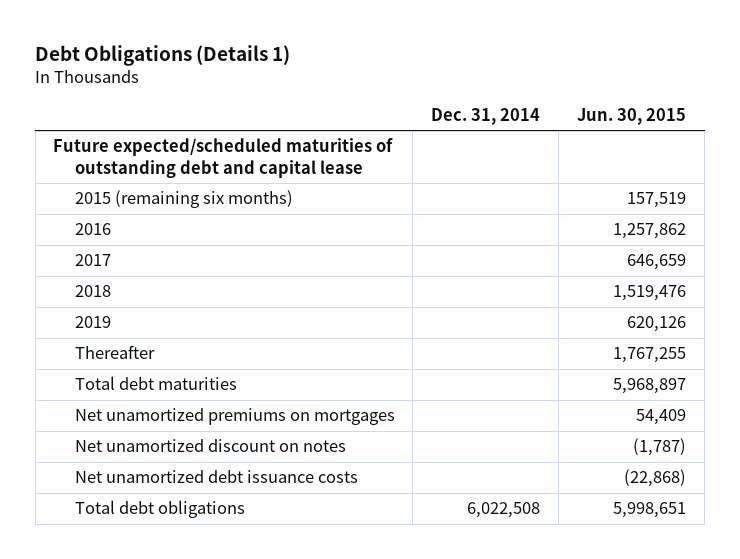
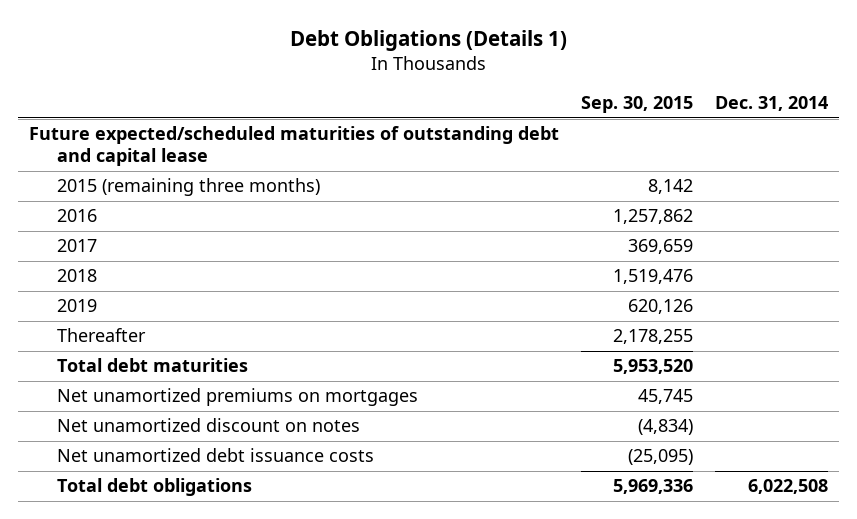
- | Dec. 31, 2014 | Jun. 30, 2015
+ | Sep. 30, 2015 | Dec. 31, 2014
- 2015 (remaining six months) | | 157,519
+ 2015 (remaining three months) | 8,142 |

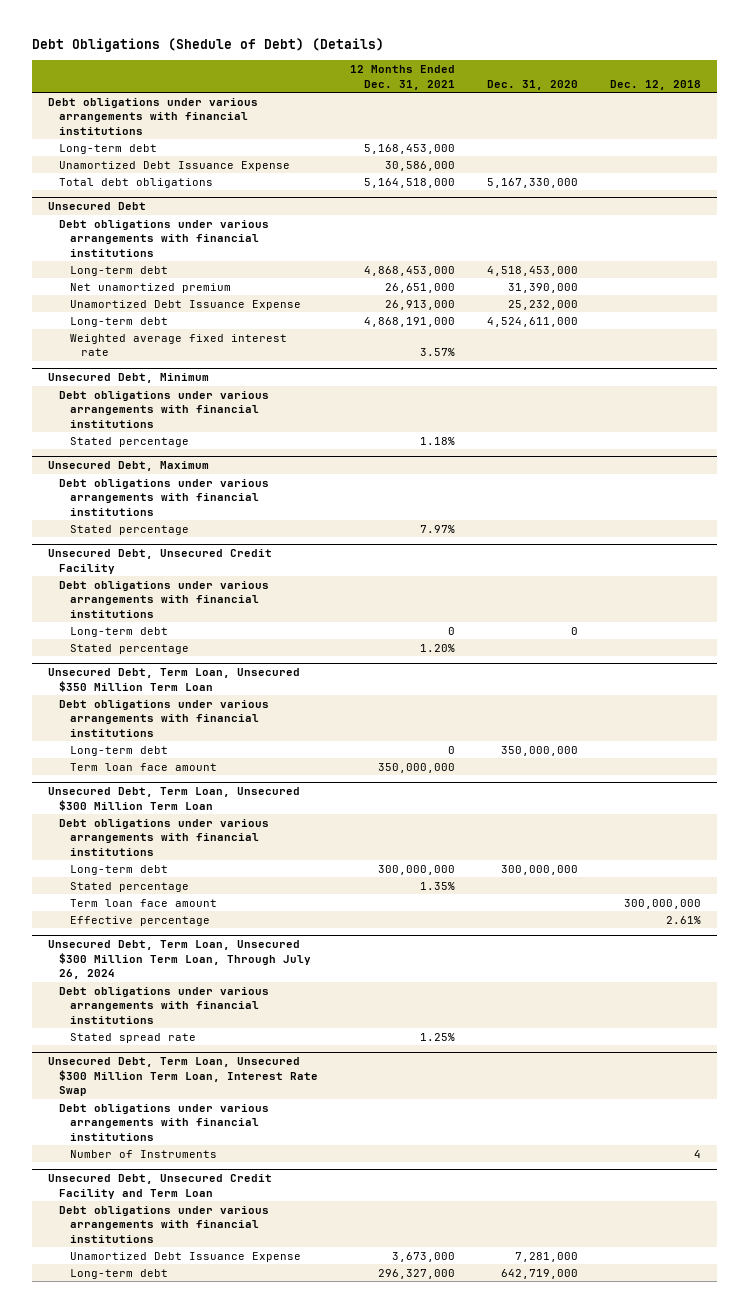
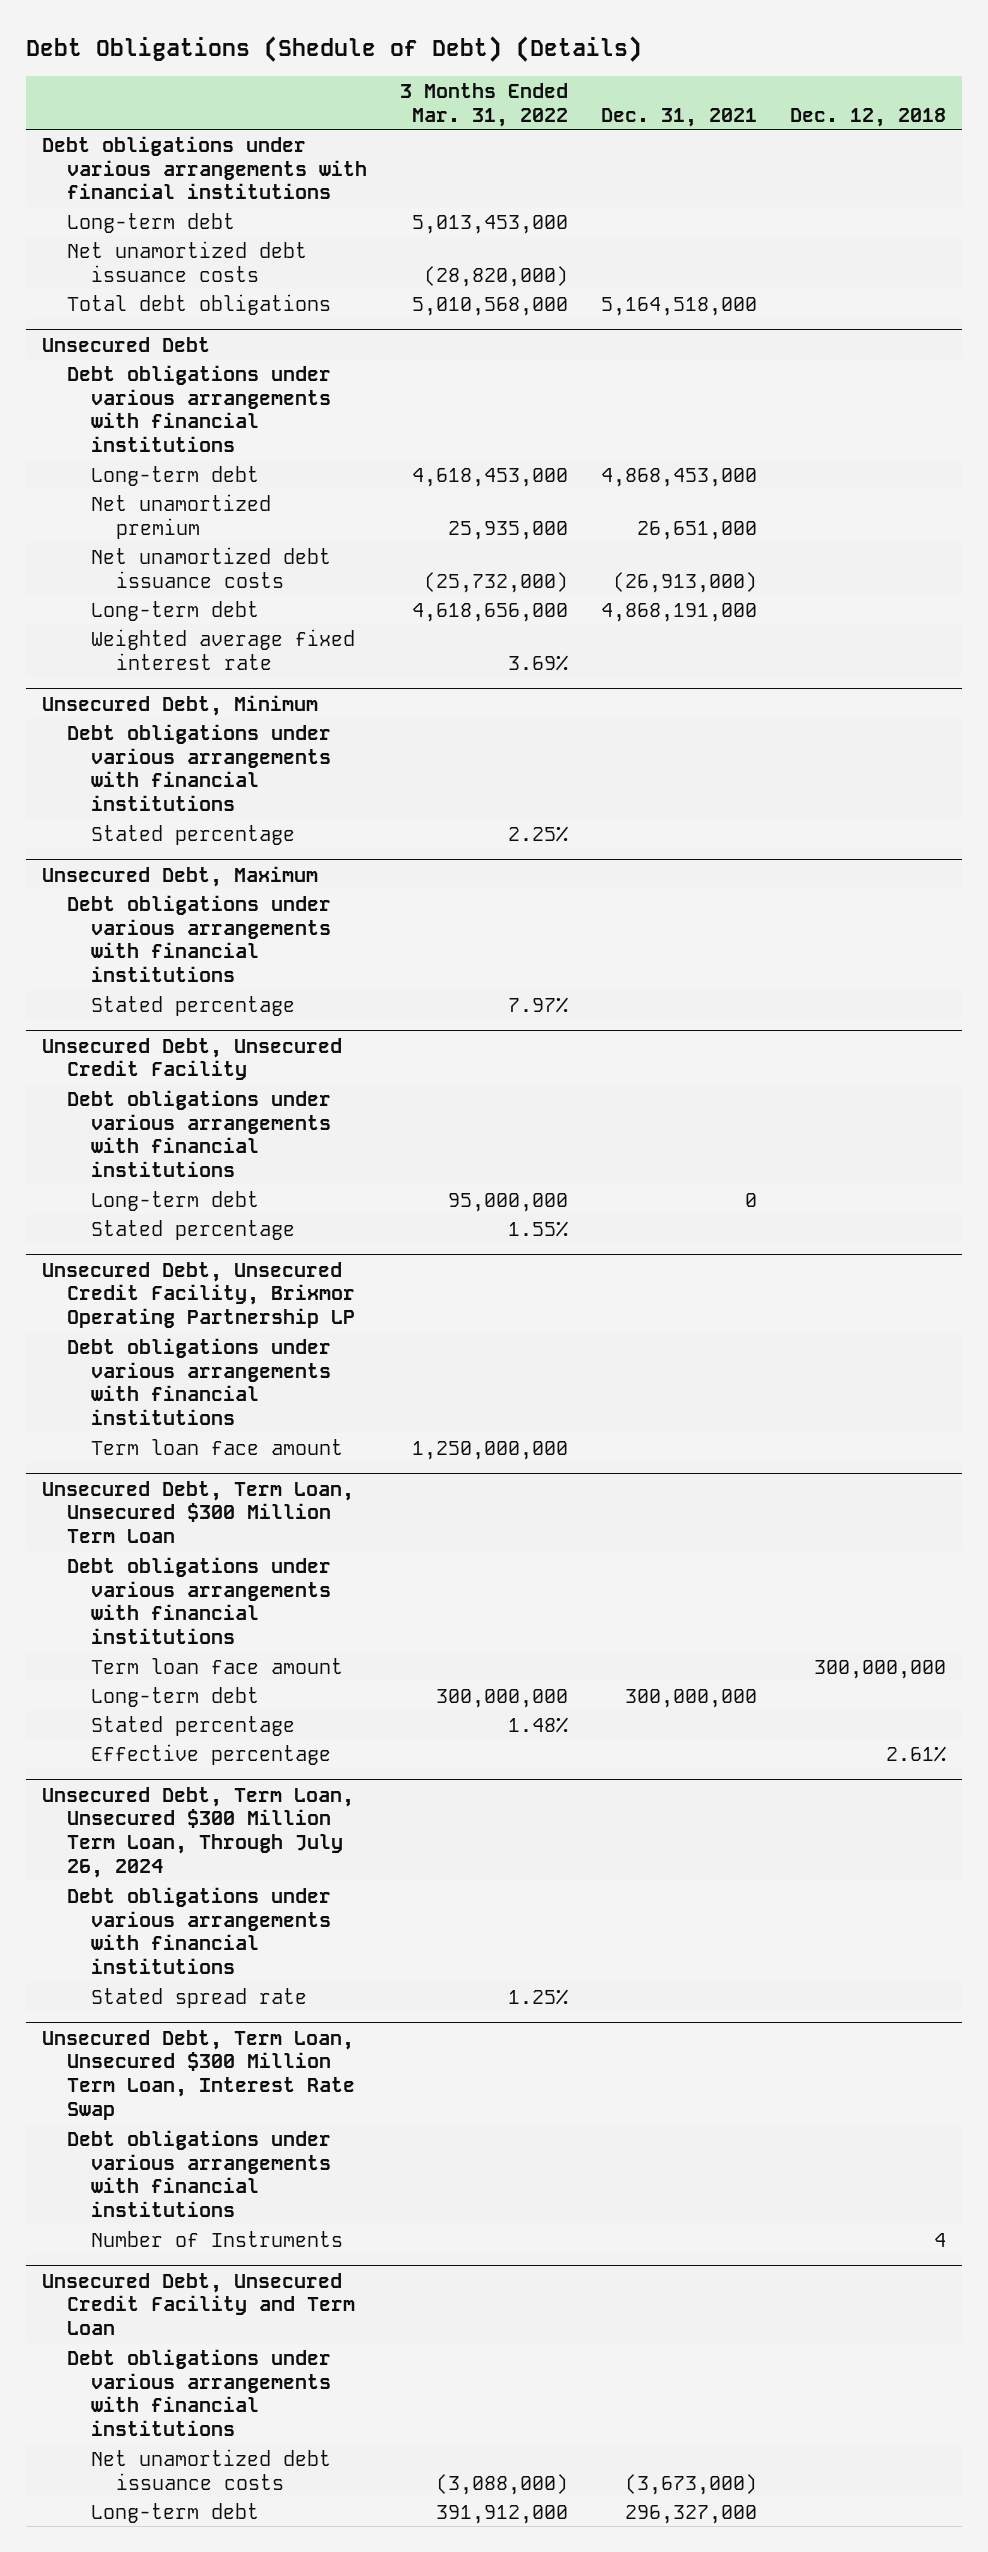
- | 12 Months Ended Dec. 31, 2021 | Dec. 31, 2020 | Dec. 12, 2018
+ | 3 Months Ended Mar. 31, 2022 | Dec. 31, 2021 | Dec. 12, 2018
- Unamortized Debt Issuance Expense | 30,586,000 | |
+ Net unamortized debt issuance costs | (28,820,000) | |
@ Unsecured Debt
- Unamortized Debt Issuance Expense | 26,913,000 | 25,232,000 |
+ Net unamortized debt issuance costs | (25,732,000) | (26,913,000) |
- Unsecured Debt, Term Loan, Unsecured $350 Million Term Loan
- Debt obligations under various arrangements with financial institutions
- Long-term debt | 0 | 350,000,000 |
- Term loan face amount | 350,000,000 | |
+ Unsecured Debt, Unsecured Credit Facility, Brixmor Operating Partnership LP
+ Debt obligations under various arrangements with financial institutions
+ Term loan face amount | 1,250,000,000 | |
@ Unsecured Debt, Term Loan, Unsecured $300 Million Term Loan
moved up: Term loan face amount | | | 300,000,000
@ Unsecured Debt, Unsecured Credit Facility and Term Loan
- Unamortized Debt Issuance Expense | 3,673,000 | 7,281,000 |
+ Net unamortized debt issuance costs | (3,088,000) | (3,673,000) |

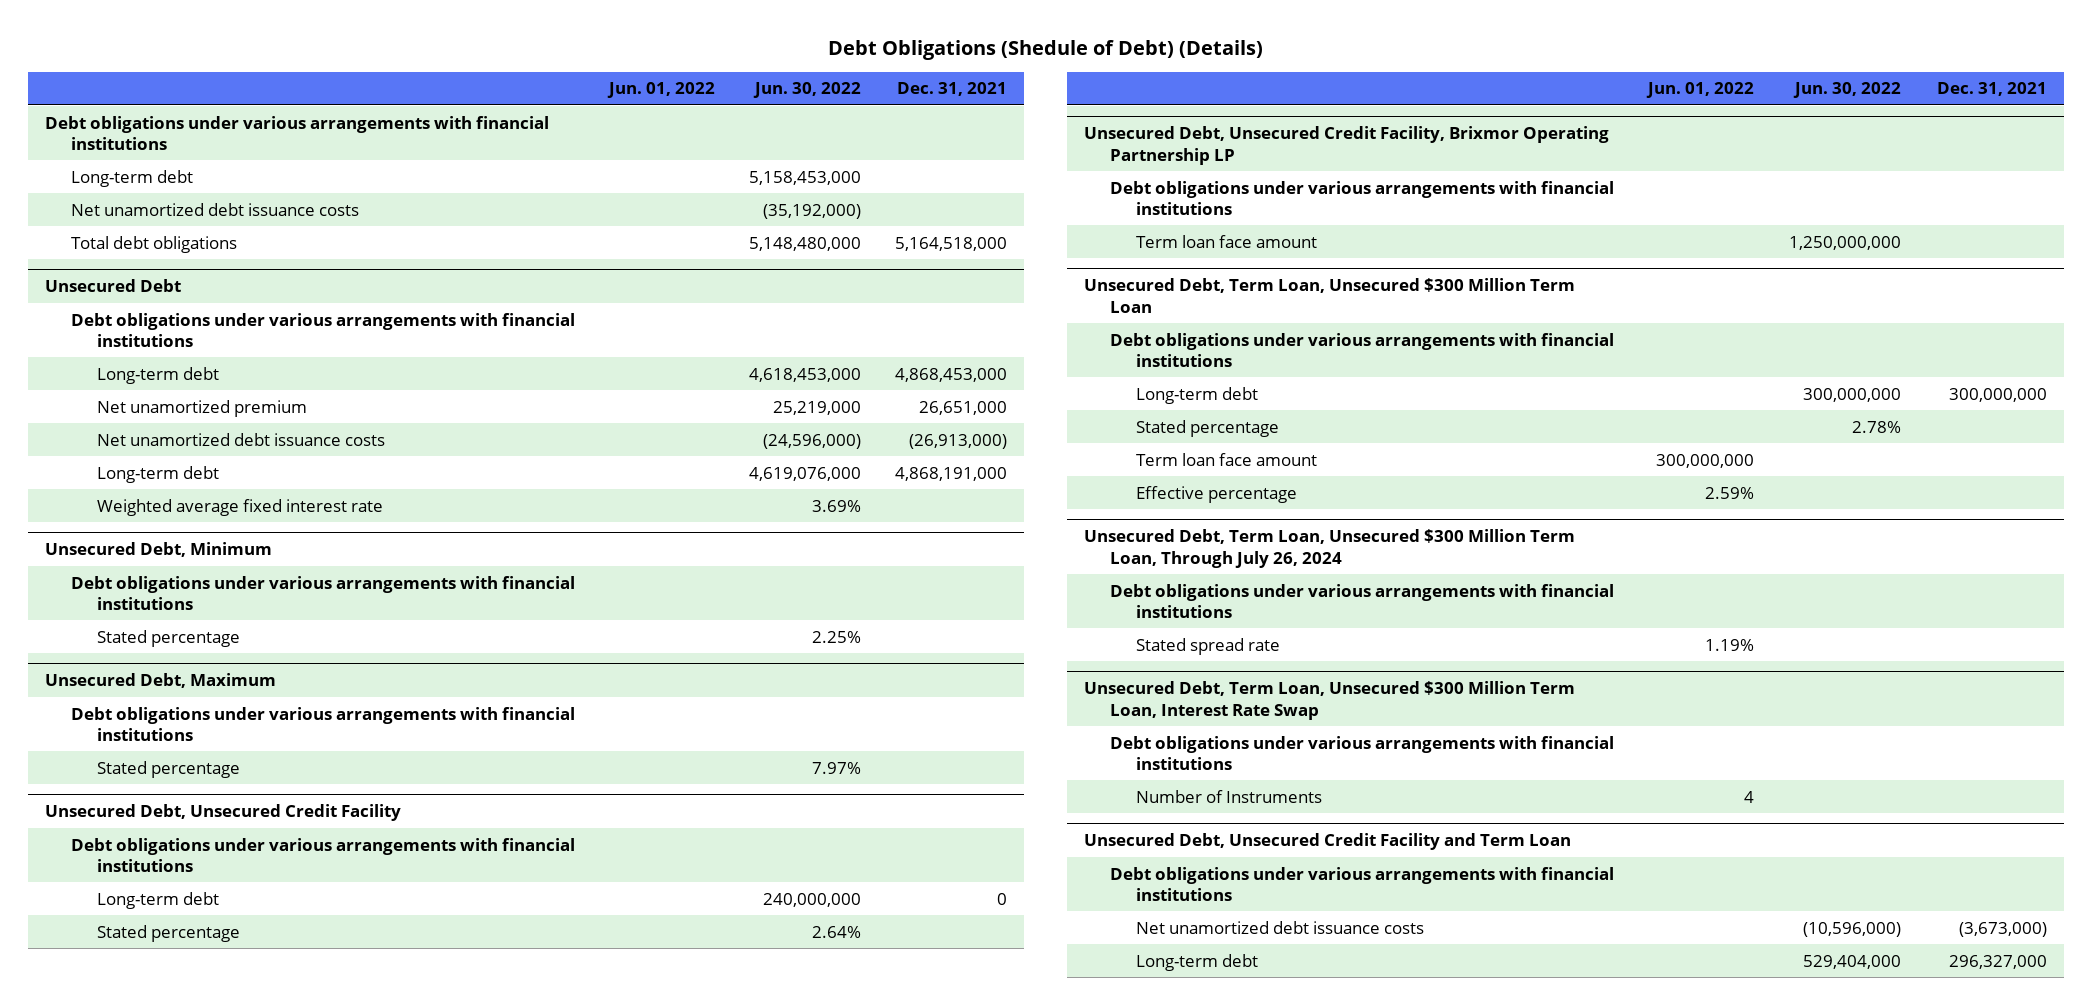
- | 3 Months Ended Mar. 31, 2022 | Dec. 31, 2021 | Dec. 12, 2018
+ | Jun. 01, 2022 | Jun. 30, 2022 | Dec. 31, 2021
@ Unsecured Debt, Term Loan, Unsecured $300 Million Term Loan
moved down: Term loan face amount | 300,000,000 | |

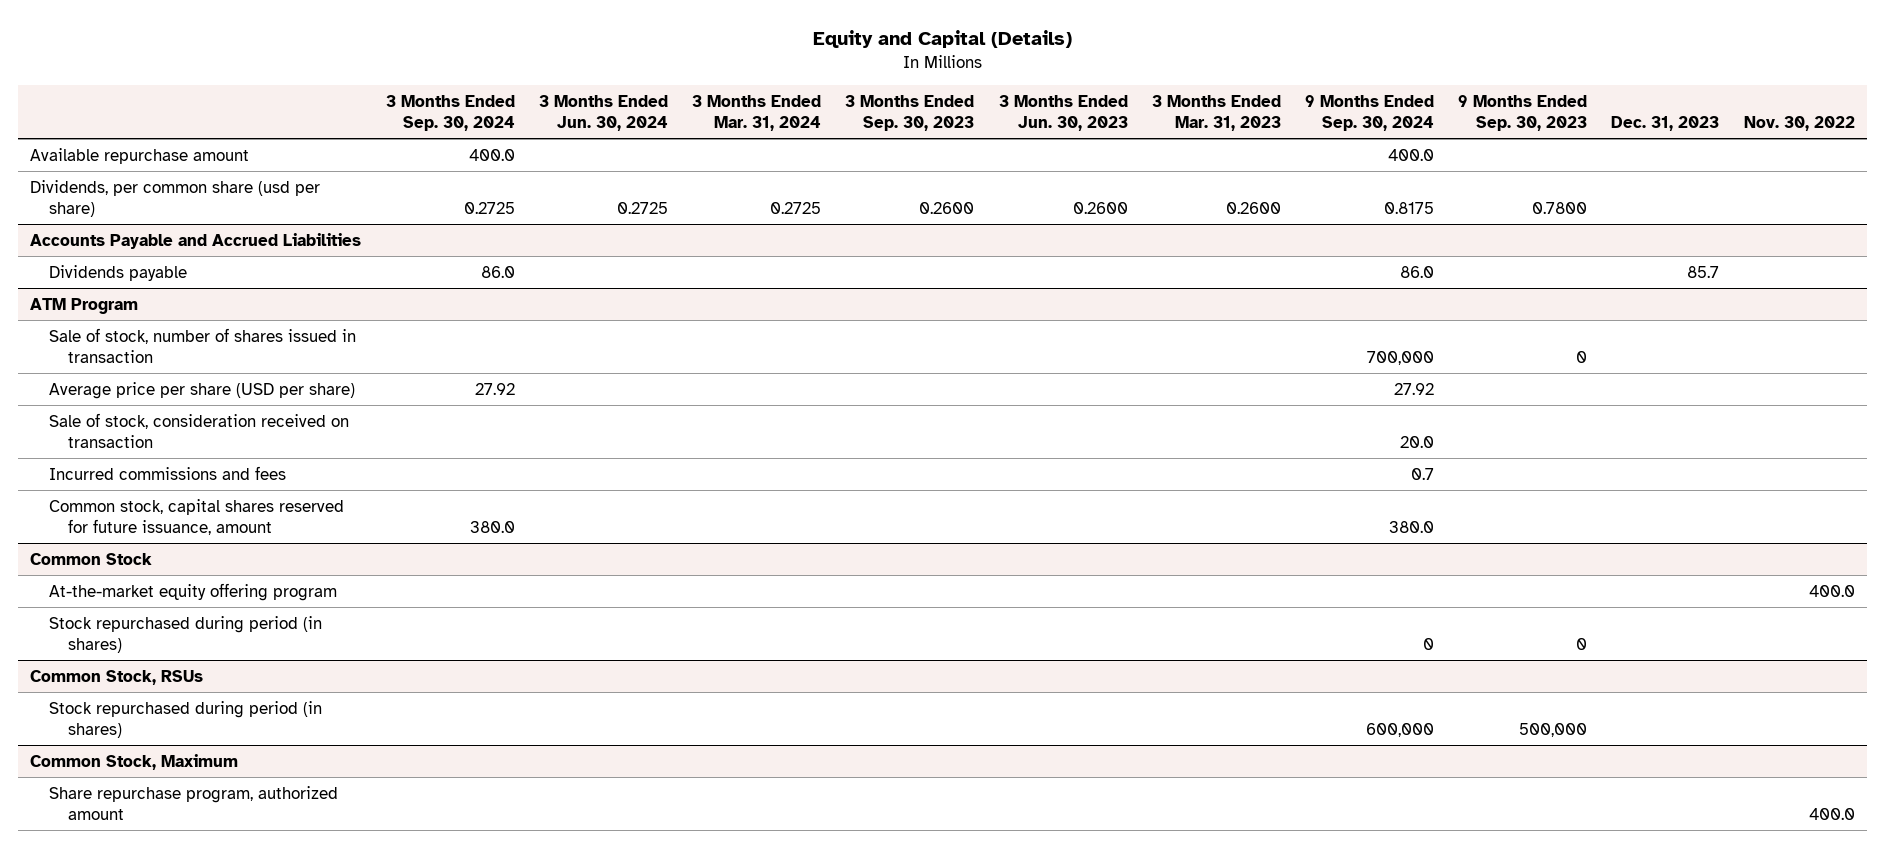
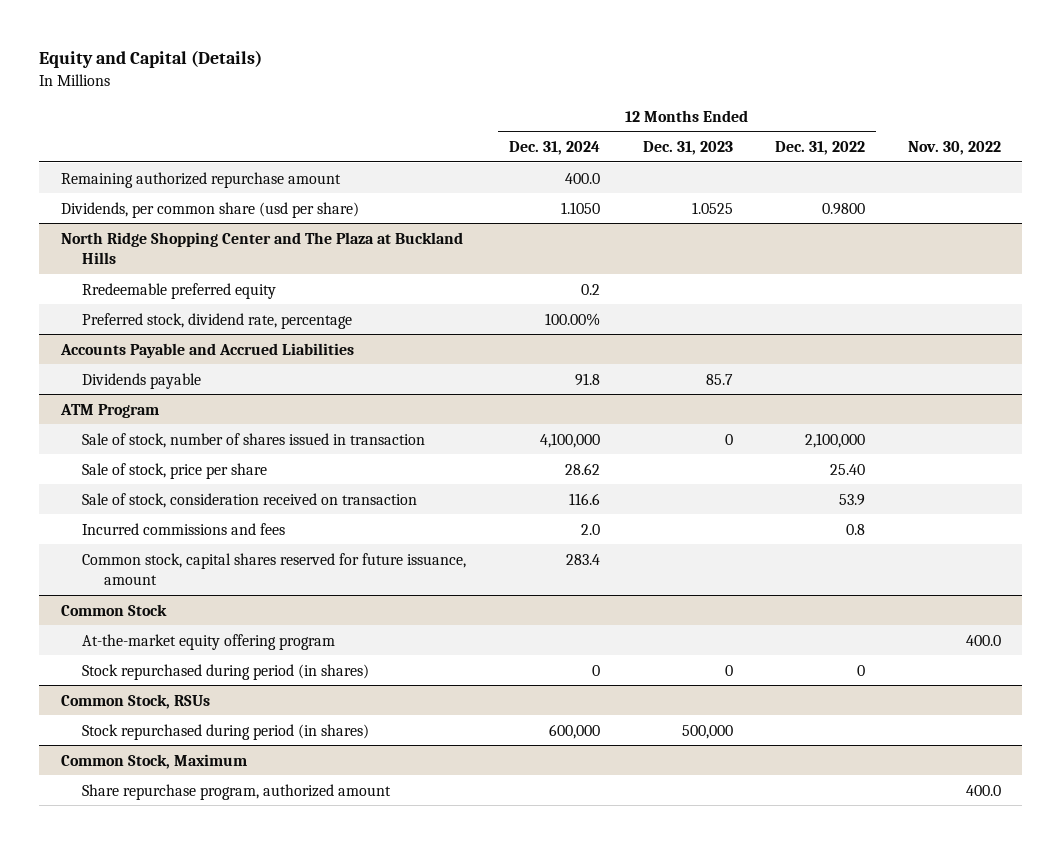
- | 3 Months Ended Sep. 30, 2024 | 3 Months Ended Jun. 30, 2024 | 3 Months Ended Mar. 31, 2024 | 3 Months Ended Sep. 30, 2023 | 3 Months Ended Jun. 30, 2023 | 3 Months Ended Mar. 31, 2023 | 9 Months Ended Sep. 30, 2024 | 9 Months Ended Sep. 30, 2023 | Dec. 31, 2023 | Nov. 30, 2022
+ | 12 Months Ended Dec. 31, 2024 | 12 Months Ended Dec. 31, 2023 | 12 Months Ended Dec. 31, 2022 | Nov. 30, 2022
- Available repurchase amount | 400.0 | | | | | | 400.0 | | |
+ Remaining authorized repurchase amount | 400.0 | | |
+ North Ridge Shopping Center and The Plaza at Buckland Hills
+ Rredeemable preferred equity | 0.2 | | |
+ Preferred stock, dividend rate, percentage | 100.00% | | |
@ ATM Program
- Average price per share (USD per share) | 27.92 | | | | | | 27.92 | | |
+ Sale of stock, price per share | 28.62 | | 25.40 |

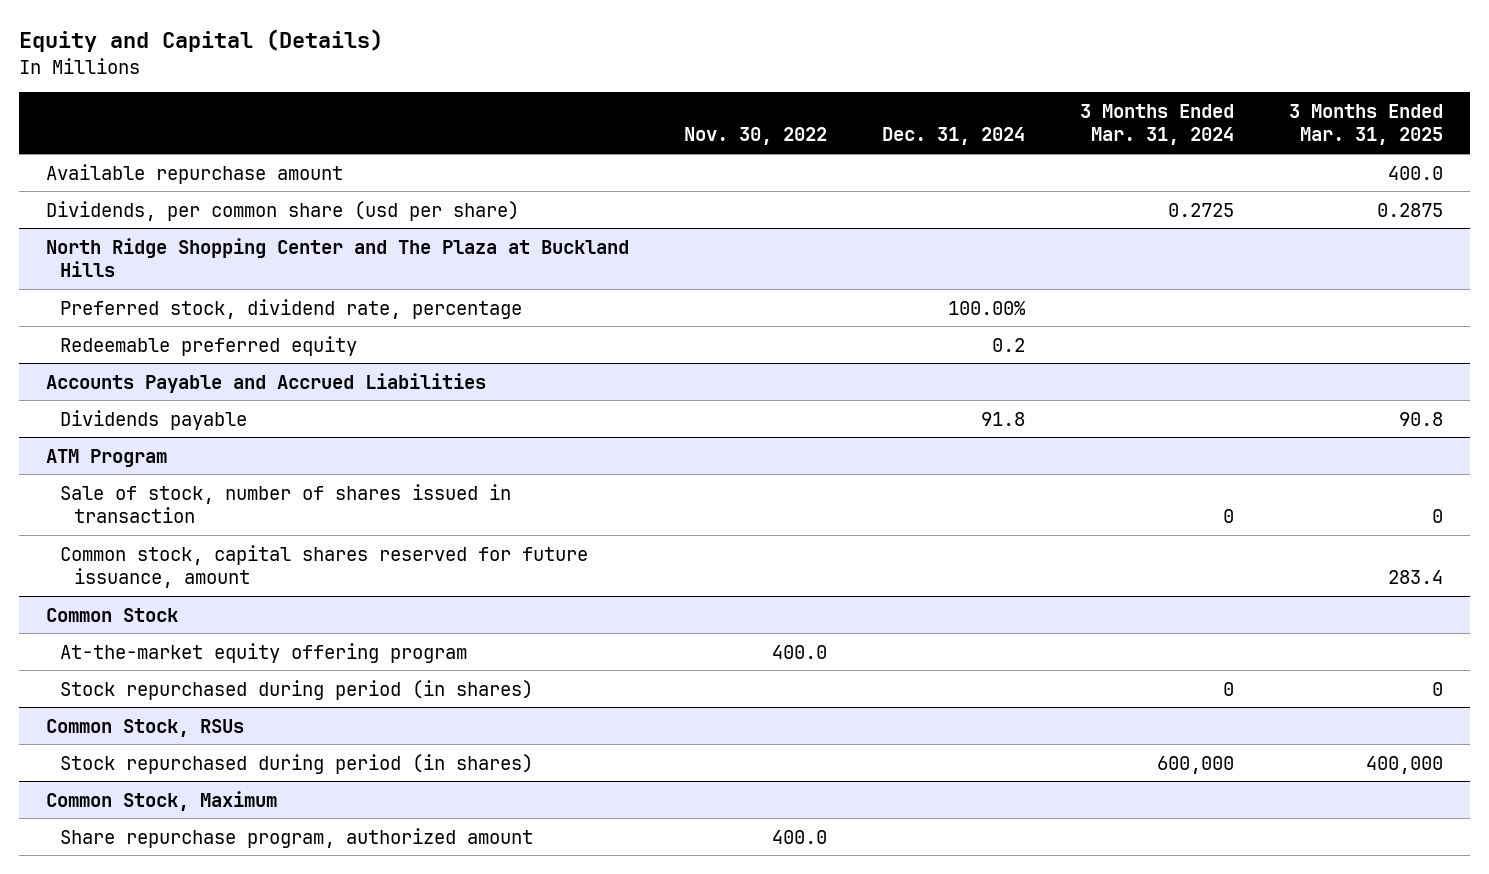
- | 12 Months Ended Dec. 31, 2024 | 12 Months Ended Dec. 31, 2023 | 12 Months Ended Dec. 31, 2022 | Nov. 30, 2022
+ | Nov. 30, 2022 | Dec. 31, 2024 | 3 Months Ended Mar. 31, 2024 | 3 Months Ended Mar. 31, 2025
- Remaining authorized repurchase amount | 400.0 | | |
+ Available repurchase amount | | | | 400.0
@ North Ridge Shopping Center and The Plaza at Buckland Hills
- Rredeemable preferred equity | 0.2 | | |
+ Redeemable preferred equity | | 0.2 | |
@ ATM Program
- Sale of stock, price per share | 28.62 | | 25.40 |
- Sale of stock, consideration received on transaction | 116.6 | | 53.9 |
- Incurred commissions and fees | 2.0 | | 0.8 |

